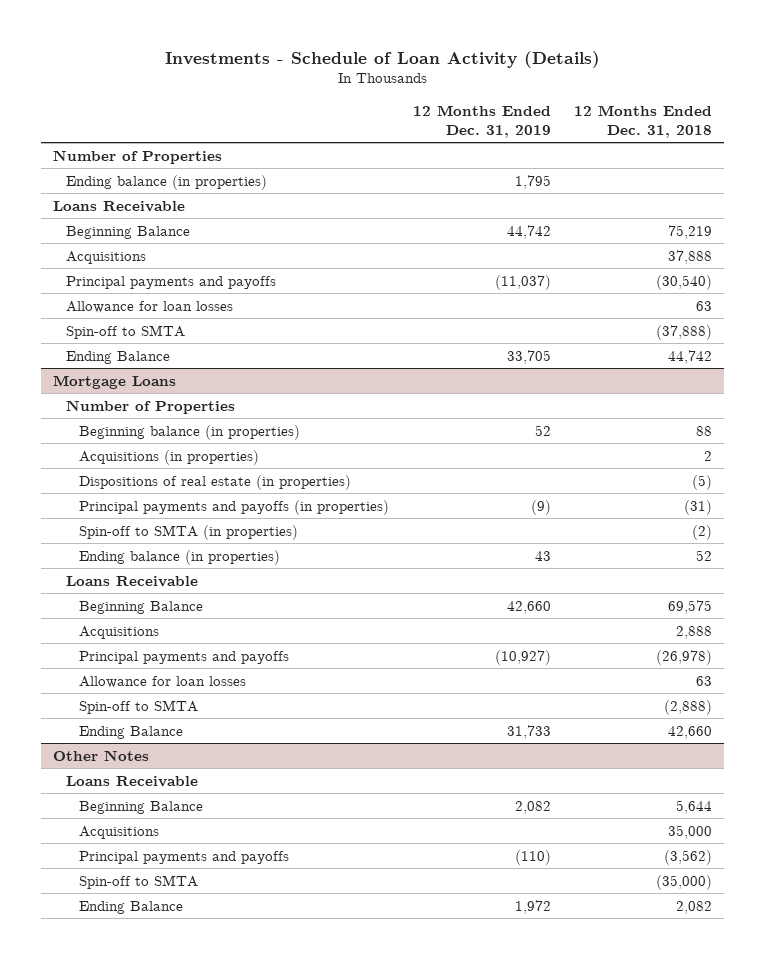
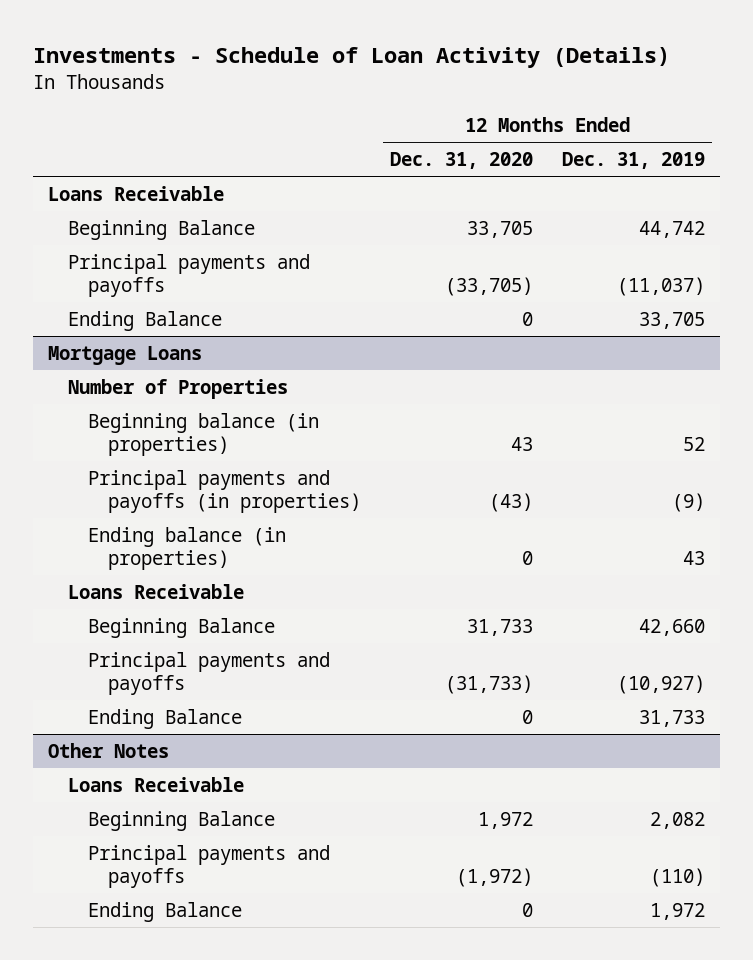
- | 12 Months Ended Dec. 31, 2019 | 12 Months Ended Dec. 31, 2018
+ | 12 Months Ended Dec. 31, 2020 | 12 Months Ended Dec. 31, 2019
- Number of Properties
- Ending balance (in properties) | 1,795 |
- Acquisitions | | 37,888
- Allowance for loan losses | | 63
- Spin-off to SMTA | | (37,888)
@ Mortgage Loans
- Acquisitions (in properties) | | 2
- Dispositions of real estate (in properties) | | (5)
- Spin-off to SMTA (in properties) | | (2)
- Acquisitions | | 2,888
- Allowance for loan losses | | 63
- Spin-off to SMTA | | (2,888)
@ Other Notes
- Acquisitions | | 35,000
- Spin-off to SMTA | | (35,000)

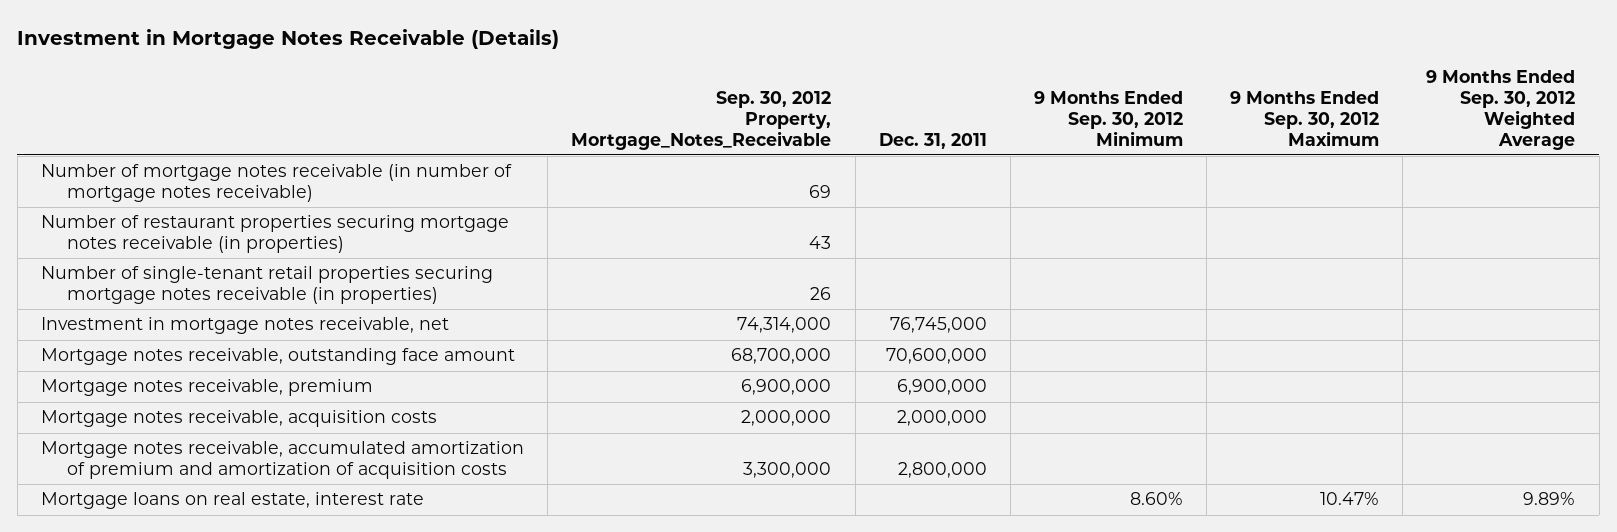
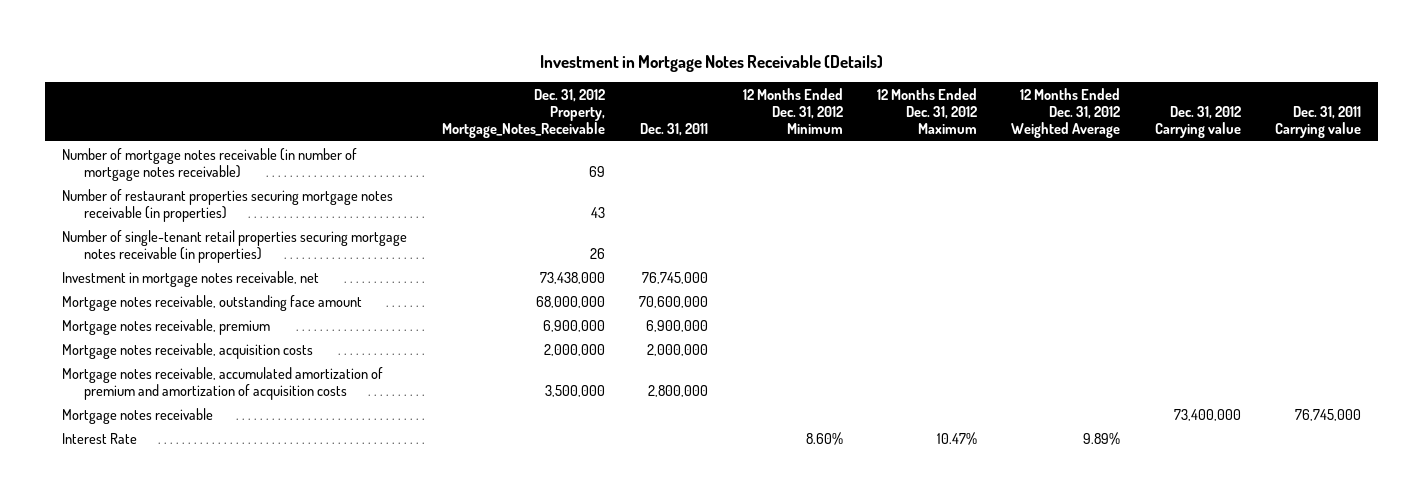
- | Sep. 30, 2012 Property, Mortgage_Notes_Receivable | Dec. 31, 2011 | 9 Months Ended Sep. 30, 2012 Minimum | 9 Months Ended Sep. 30, 2012 Maximum | 9 Months Ended Sep. 30, 2012 Weighted Average
+ | Dec. 31, 2012 Property, Mortgage_Notes_Receivable | Dec. 31, 2011 | 12 Months Ended Dec. 31, 2012 Minimum | 12 Months Ended Dec. 31, 2012 Maximum | 12 Months Ended Dec. 31, 2012 Weighted Average | Dec. 31, 2012 Carrying value | Dec. 31, 2011 Carrying value
- Mortgage loans on real estate, interest rate | | | 8.60% | 10.47% | 9.89%
+ Mortgage notes receivable | | | | | | 73,400,000 | 76,745,000
+ Interest Rate | | | 8.60% | 10.47% | 9.89% | |

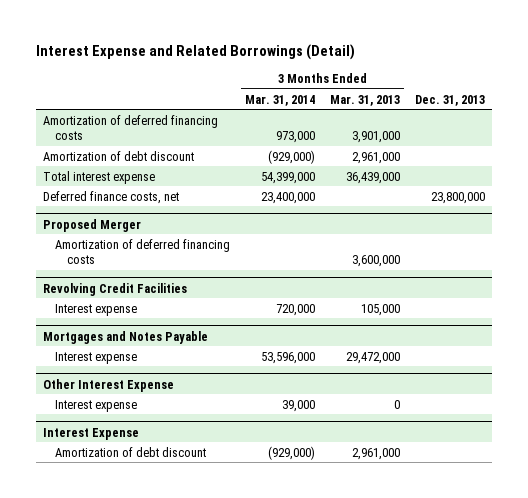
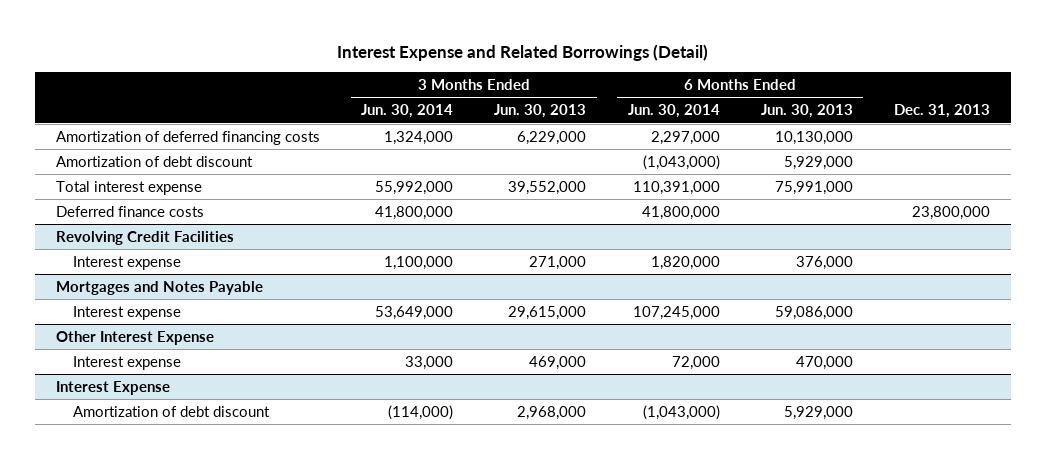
- | 3 Months Ended Mar. 31, 2014 | 3 Months Ended Mar. 31, 2013 | Dec. 31, 2013
+ | 3 Months Ended Jun. 30, 2014 | 3 Months Ended Jun. 30, 2013 | 6 Months Ended Jun. 30, 2014 | 6 Months Ended Jun. 30, 2013 | Dec. 31, 2013
- Deferred finance costs, net | 23,400,000 | | 23,800,000
- Proposed Merger
- Amortization of deferred financing costs | | 3,600,000 |
+ Deferred finance costs | 41,800,000 | | 41,800,000 | | 23,800,000

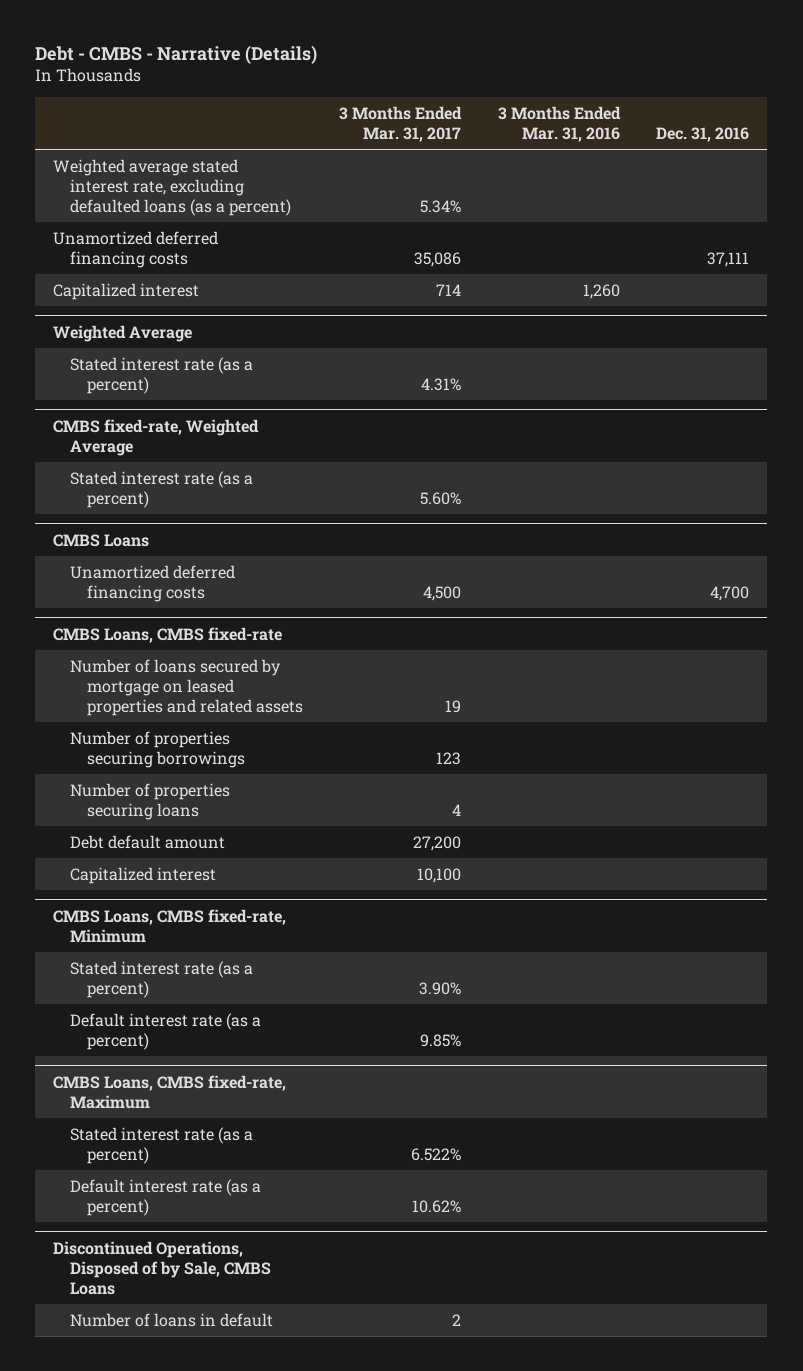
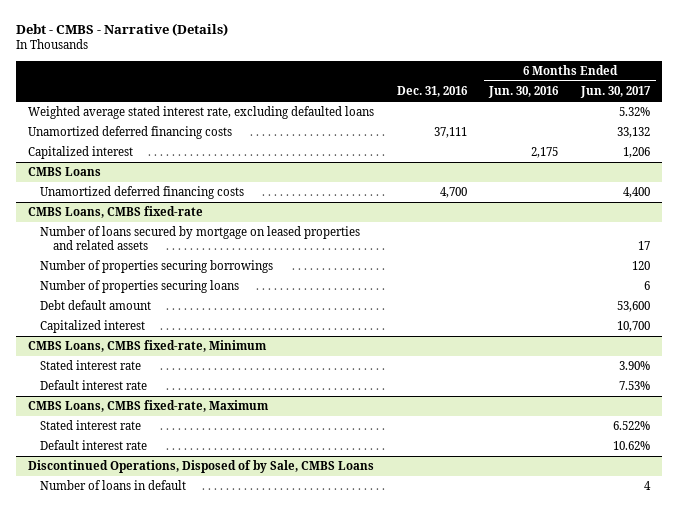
- | 3 Months Ended Mar. 31, 2017 | 3 Months Ended Mar. 31, 2016 | Dec. 31, 2016
+ | Dec. 31, 2016 | 6 Months Ended Jun. 30, 2016 | 6 Months Ended Jun. 30, 2017
- Weighted average stated interest rate, excluding defaulted loans (as a percent) | 5.34% | |
+ Weighted average stated interest rate, excluding defaulted loans | | | 5.32%
- Weighted Average
- Stated interest rate (as a percent) | 4.31% | |
- CMBS fixed-rate, Weighted Average
- Stated interest rate (as a percent) | 5.60% | |
@ CMBS Loans, CMBS fixed-rate, Minimum
- Stated interest rate (as a percent) | 3.90% | |
- Default interest rate (as a percent) | 9.85% | |
+ Stated interest rate | | | 3.90%
+ Default interest rate | | | 7.53%
@ CMBS Loans, CMBS fixed-rate, Maximum
- Stated interest rate (as a percent) | 6.522% | |
- Default interest rate (as a percent) | 10.62% | |
+ Stated interest rate | | | 6.522%
+ Default interest rate | | | 10.62%

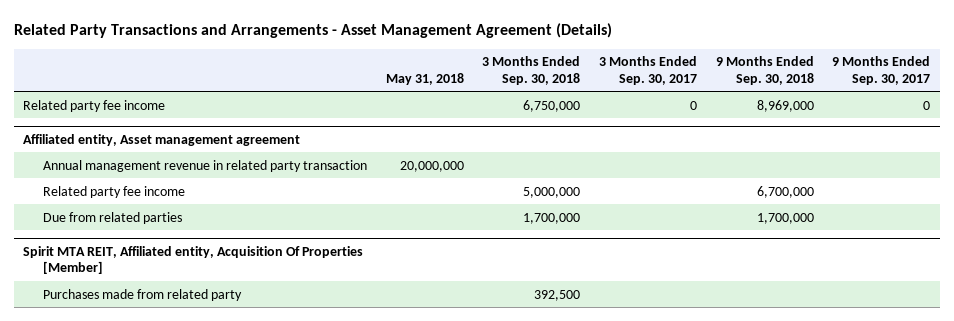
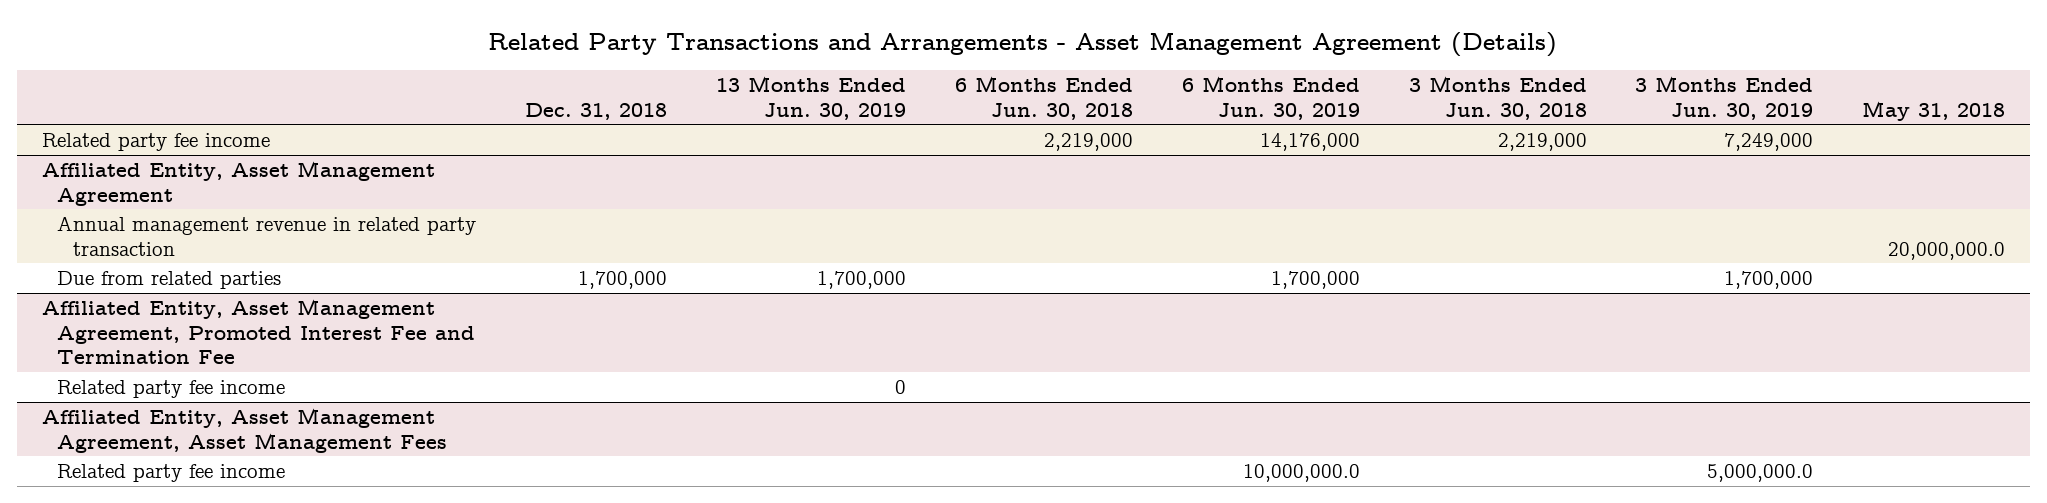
- | May 31, 2018 | 3 Months Ended Sep. 30, 2018 | 3 Months Ended Sep. 30, 2017 | 9 Months Ended Sep. 30, 2018 | 9 Months Ended Sep. 30, 2017
+ | Dec. 31, 2018 | 13 Months Ended Jun. 30, 2019 | 6 Months Ended Jun. 30, 2018 | 6 Months Ended Jun. 30, 2019 | 3 Months Ended Jun. 30, 2018 | 3 Months Ended Jun. 30, 2019 | May 31, 2018
- Affiliated entity, Asset management agreement
- Annual management revenue in related party transaction | 20,000,000 | | | |
- Related party fee income | | 5,000,000 | | 6,700,000 |
+ Affiliated Entity, Asset Management Agreement
+ Annual management revenue in related party transaction | | | | | | | 20,000,000.0
- Spirit MTA REIT, Affiliated entity, Acquisition Of Properties [Member]
- Purchases made from related party | | 392,500 | | |
+ Affiliated Entity, Asset Management Agreement, Promoted Interest Fee and Termination Fee
+ Related party fee income | | 0 | | | | |
+ Affiliated Entity, Asset Management Agreement, Asset Management Fees
+ Related party fee income | | | | 10,000,000.0 | | 5,000,000.0 |

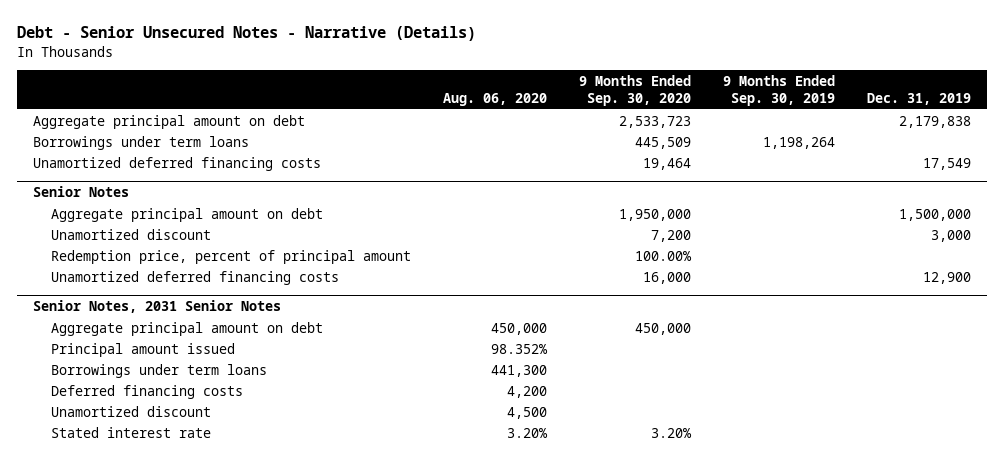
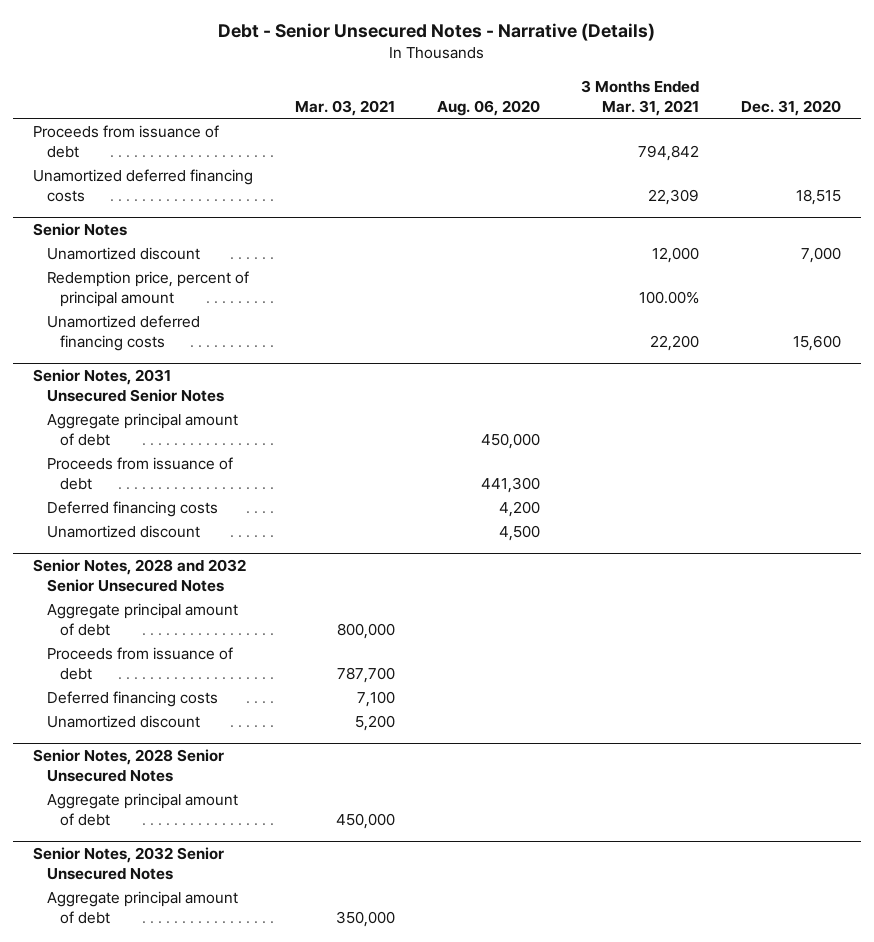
- | Aug. 06, 2020 | 9 Months Ended Sep. 30, 2020 | 9 Months Ended Sep. 30, 2019 | Dec. 31, 2019
+ | Mar. 03, 2021 | Aug. 06, 2020 | 3 Months Ended Mar. 31, 2021 | Dec. 31, 2020
- Aggregate principal amount on debt | | 2,533,723 | | 2,179,838
- Borrowings under term loans | | 445,509 | 1,198,264 |
+ Proceeds from issuance of debt | | | 794,842 |
@ Senior Notes
- Aggregate principal amount on debt | | 1,950,000 | | 1,500,000
- Senior Notes, 2031 Senior Notes
- Aggregate principal amount on debt | 450,000 | 450,000 | |
- Principal amount issued | 98.352% | | |
- Borrowings under term loans | 441,300 | | |
+ Senior Notes, 2031 Unsecured Senior Notes
+ Aggregate principal amount of debt | | 450,000 | |
+ Proceeds from issuance of debt | | 441,300 | |
- Stated interest rate | 3.20% | 3.20% | |
+ Senior Notes, 2028 and 2032 Senior Unsecured Notes
+ Aggregate principal amount of debt | 800,000 | | |
+ Proceeds from issuance of debt | 787,700 | | |
+ Deferred financing costs | 7,100 | | |
+ Unamortized discount | 5,200 | | |
+ Senior Notes, 2028 Senior Unsecured Notes
+ Aggregate principal amount of debt | 450,000 | | |
+ Senior Notes, 2032 Senior Unsecured Notes
+ Aggregate principal amount of debt | 350,000 | | |

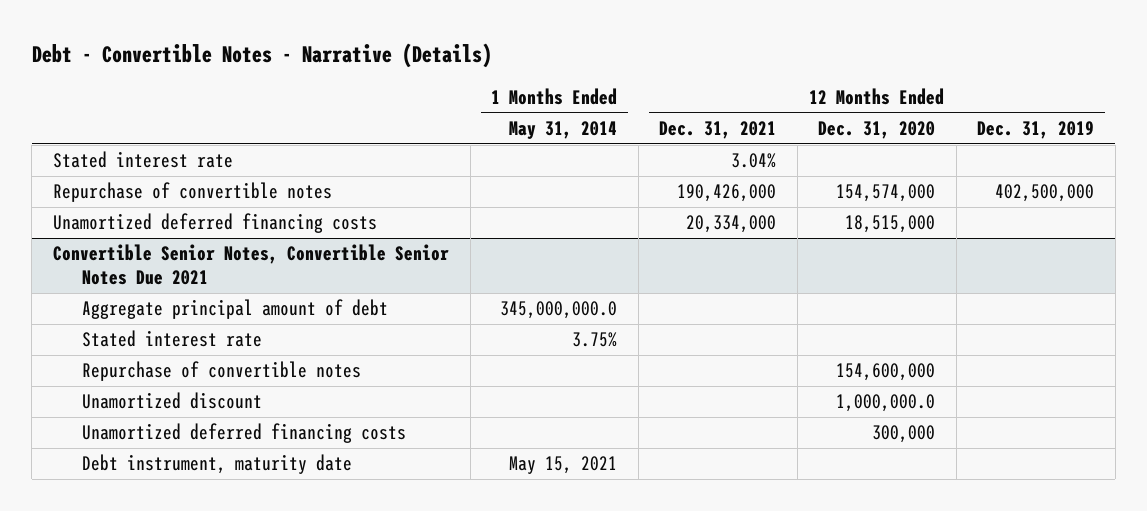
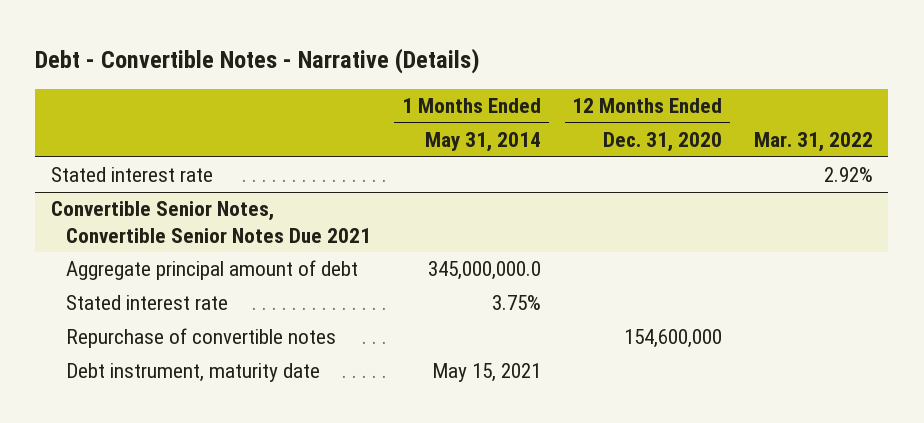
- | 1 Months Ended May 31, 2014 | 12 Months Ended Dec. 31, 2021 | 12 Months Ended Dec. 31, 2020 | 12 Months Ended Dec. 31, 2019
+ | 1 Months Ended May 31, 2014 | 12 Months Ended Dec. 31, 2020 | Mar. 31, 2022
- Repurchase of convertible notes | | 190,426,000 | 154,574,000 | 402,500,000
- Unamortized deferred financing costs | | 20,334,000 | 18,515,000 |
@ Convertible Senior Notes, Convertible Senior Notes Due 2021
- Unamortized discount | | | 1,000,000.0 |
- Unamortized deferred financing costs | | | 300,000 |

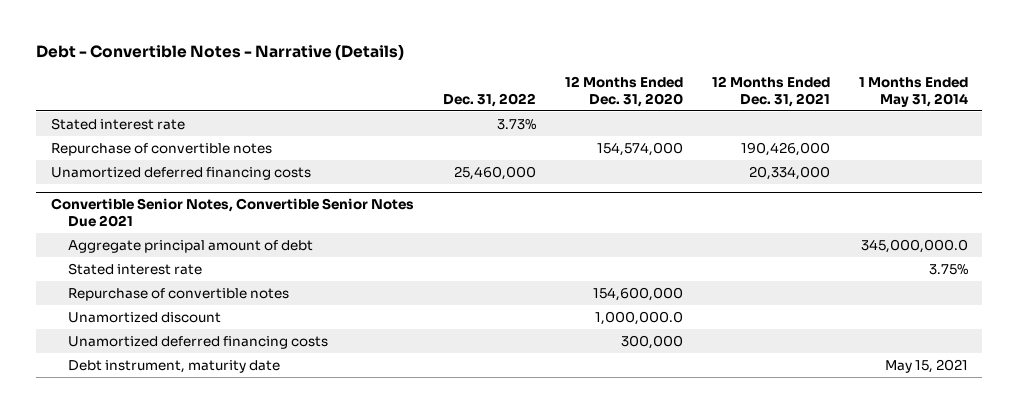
- | 1 Months Ended May 31, 2014 | 12 Months Ended Dec. 31, 2020 | Mar. 31, 2022
+ | Dec. 31, 2022 | 12 Months Ended Dec. 31, 2020 | 12 Months Ended Dec. 31, 2021 | 1 Months Ended May 31, 2014
+ Repurchase of convertible notes | | 154,574,000 | 190,426,000 |
+ Unamortized deferred financing costs | 25,460,000 | | 20,334,000 |
@ Convertible Senior Notes, Convertible Senior Notes Due 2021
+ Unamortized discount | | 1,000,000.0 | |
+ Unamortized deferred financing costs | | 300,000 | |

